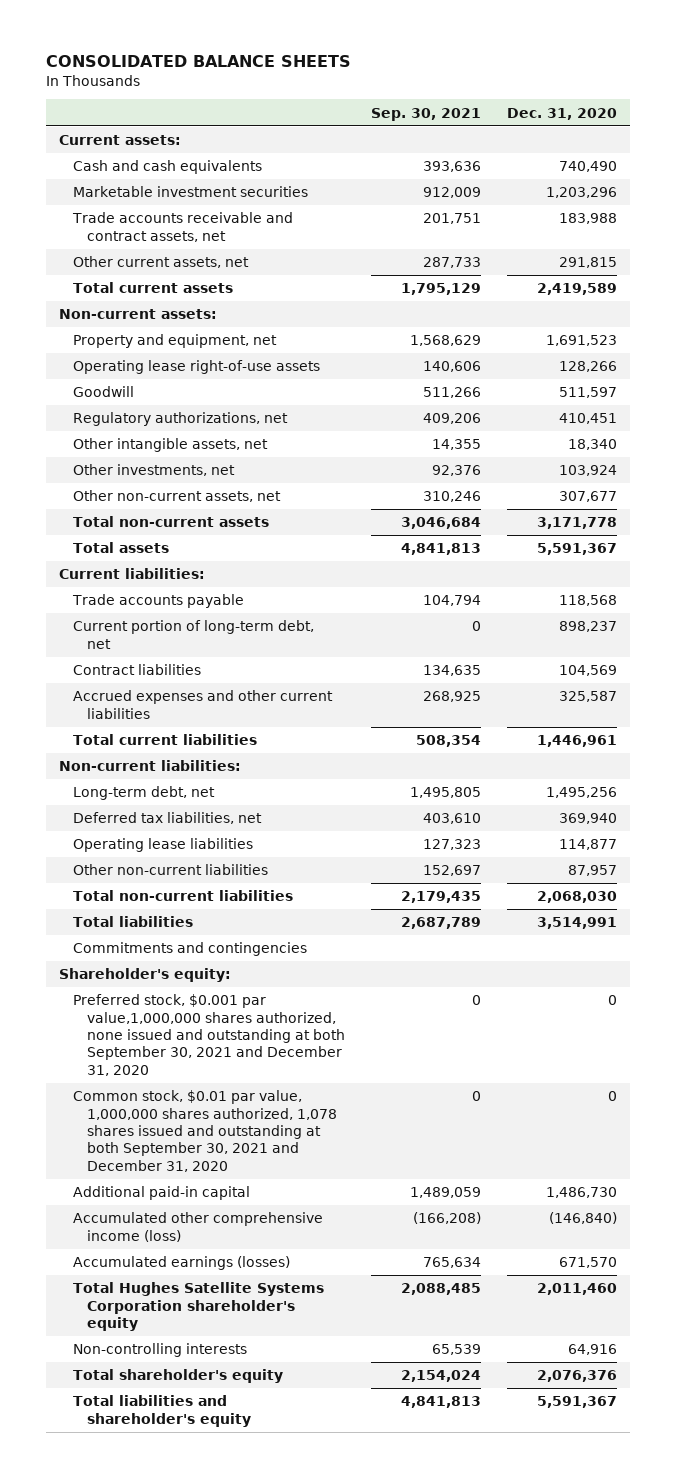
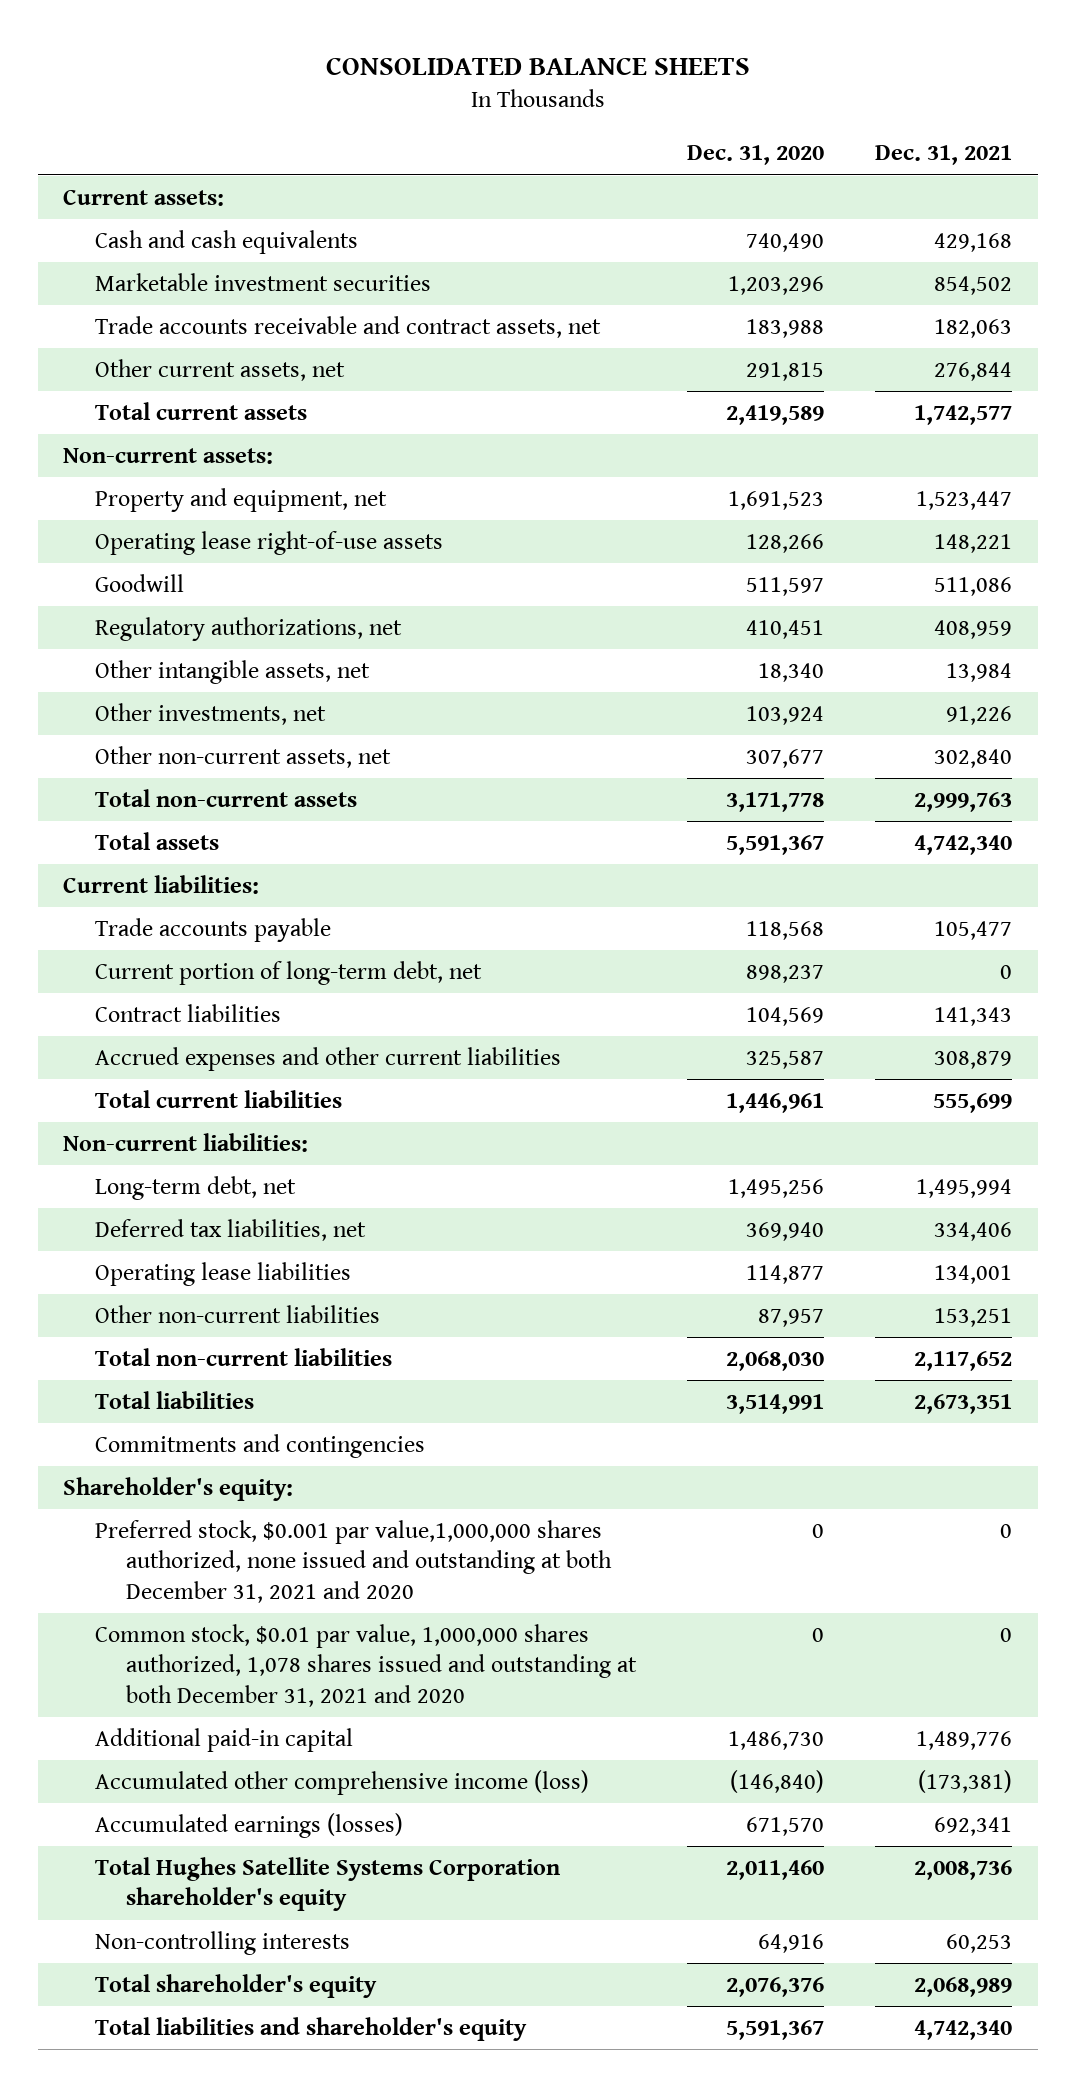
- | Sep. 30, 2021 | Dec. 31, 2020
+ | Dec. 31, 2020 | Dec. 31, 2021
- Preferred stock, $0.001 par value,1,000,000 shares authorized, none issued and outstanding at both September 30, 2021 and December 31, 2020 | 0 | 0
- Common stock, $0.01 par value, 1,000,000 shares authorized, 1,078 shares issued and outstanding at both September 30, 2021 and December 31, 2020 | 0 | 0
+ Preferred stock, $0.001 par value,1,000,000 shares authorized, none issued and outstanding at both December 31, 2021 and 2020 | 0 | 0
+ Common stock, $0.01 par value, 1,000,000 shares authorized, 1,078 shares issued and outstanding at both December 31, 2021 and 2020 | 0 | 0

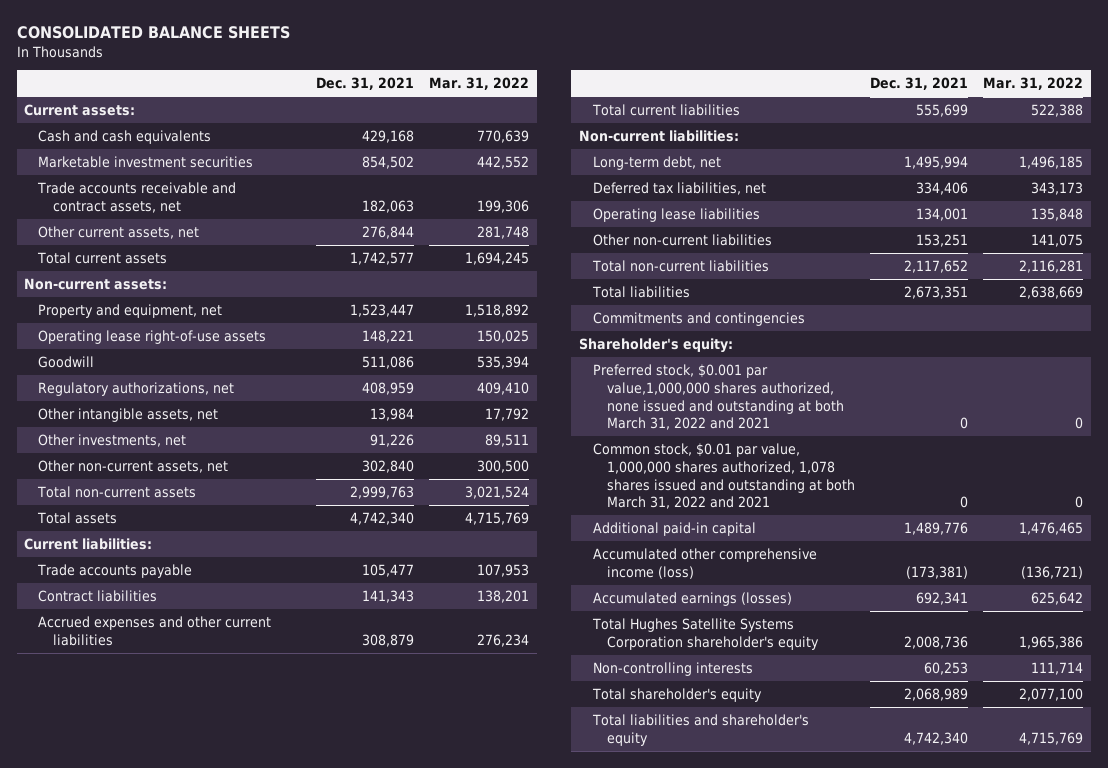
- | Dec. 31, 2020 | Dec. 31, 2021
+ | Dec. 31, 2021 | Mar. 31, 2022
- Current portion of long-term debt, net | 898,237 | 0
- Preferred stock, $0.001 par value,1,000,000 shares authorized, none issued and outstanding at both December 31, 2021 and 2020 | 0 | 0
- Common stock, $0.01 par value, 1,000,000 shares authorized, 1,078 shares issued and outstanding at both December 31, 2021 and 2020 | 0 | 0
+ Preferred stock, $0.001 par value,1,000,000 shares authorized, none issued and outstanding at both March 31, 2022 and 2021 | 0 | 0
+ Common stock, $0.01 par value, 1,000,000 shares authorized, 1,078 shares issued and outstanding at both March 31, 2022 and 2021 | 0 | 0

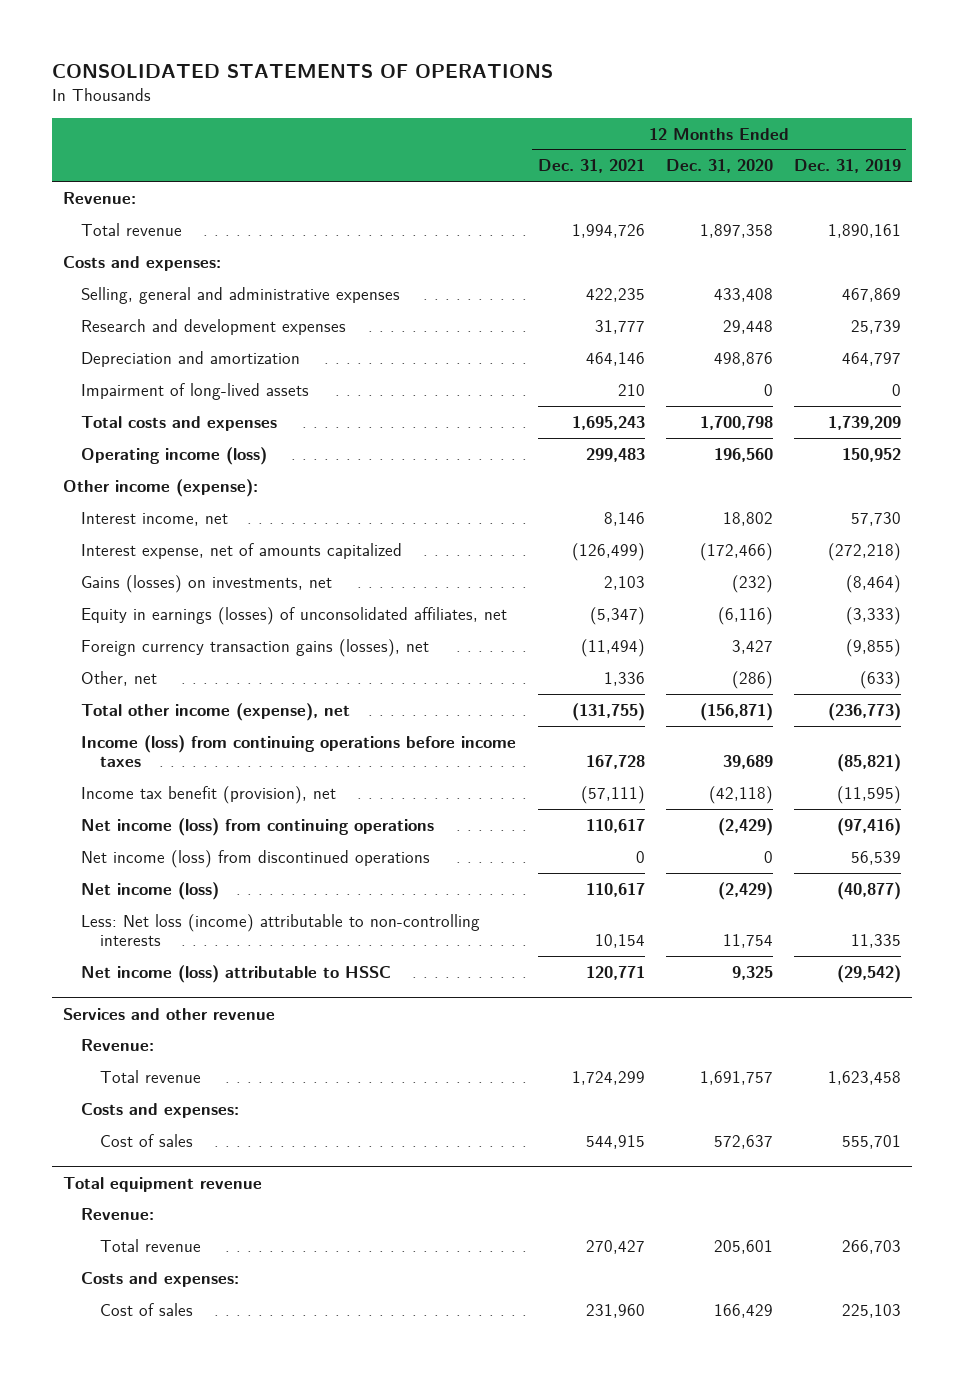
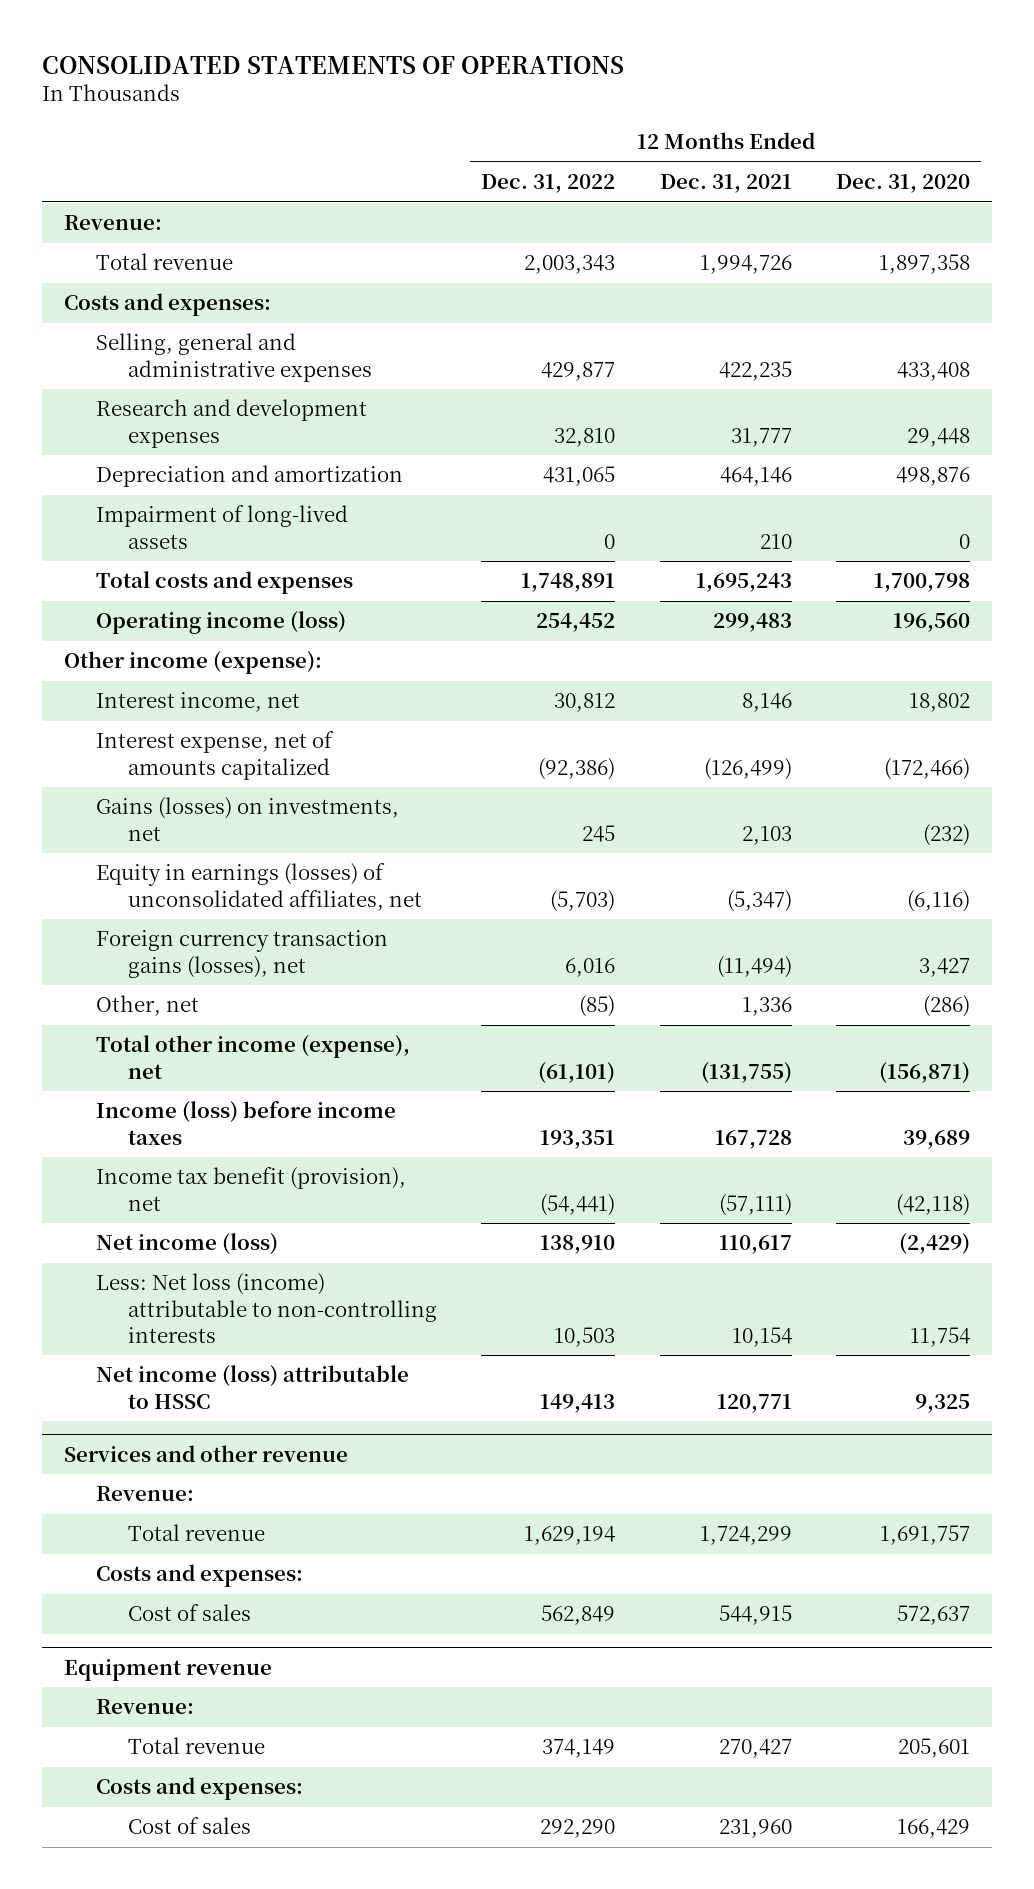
- | 12 Months Ended Dec. 31, 2021 | 12 Months Ended Dec. 31, 2020 | 12 Months Ended Dec. 31, 2019
+ | 12 Months Ended Dec. 31, 2022 | 12 Months Ended Dec. 31, 2021 | 12 Months Ended Dec. 31, 2020
- Income (loss) from continuing operations before income taxes | 167,728 | 39,689 | (85,821)
+ Income (loss) before income taxes | 193,351 | 167,728 | 39,689
- Net income (loss) from continuing operations | 110,617 | (2,429) | (97,416)
- Net income (loss) from discontinued operations | 0 | 0 | 56,539
- Total equipment revenue
+ Equipment revenue

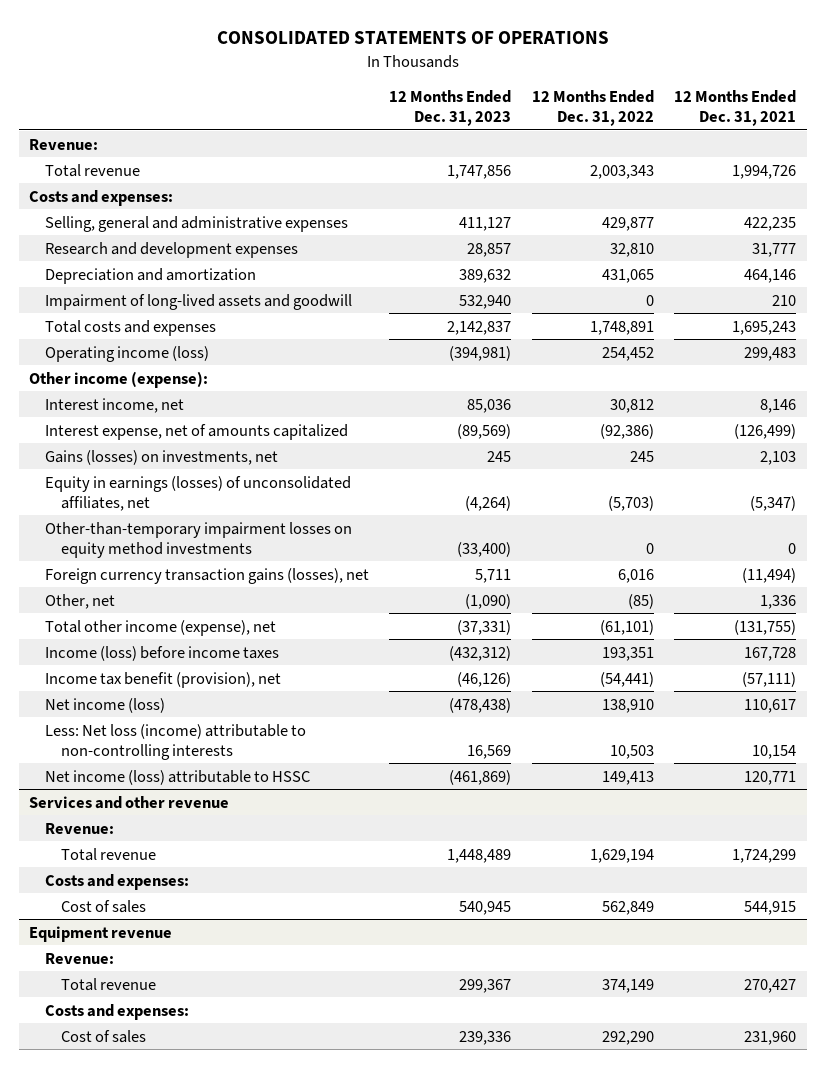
- | 12 Months Ended Dec. 31, 2022 | 12 Months Ended Dec. 31, 2021 | 12 Months Ended Dec. 31, 2020
+ | 12 Months Ended Dec. 31, 2023 | 12 Months Ended Dec. 31, 2022 | 12 Months Ended Dec. 31, 2021
- Impairment of long-lived assets | 0 | 210 | 0
+ Impairment of long-lived assets and goodwill | 532,940 | 0 | 210
+ Other-than-temporary impairment losses on equity method investments | (33,400) | 0 | 0

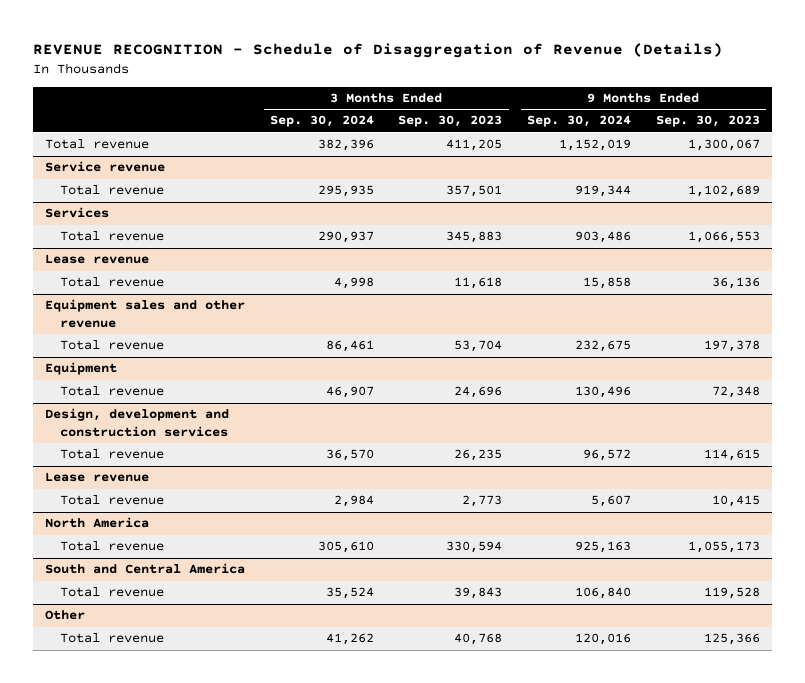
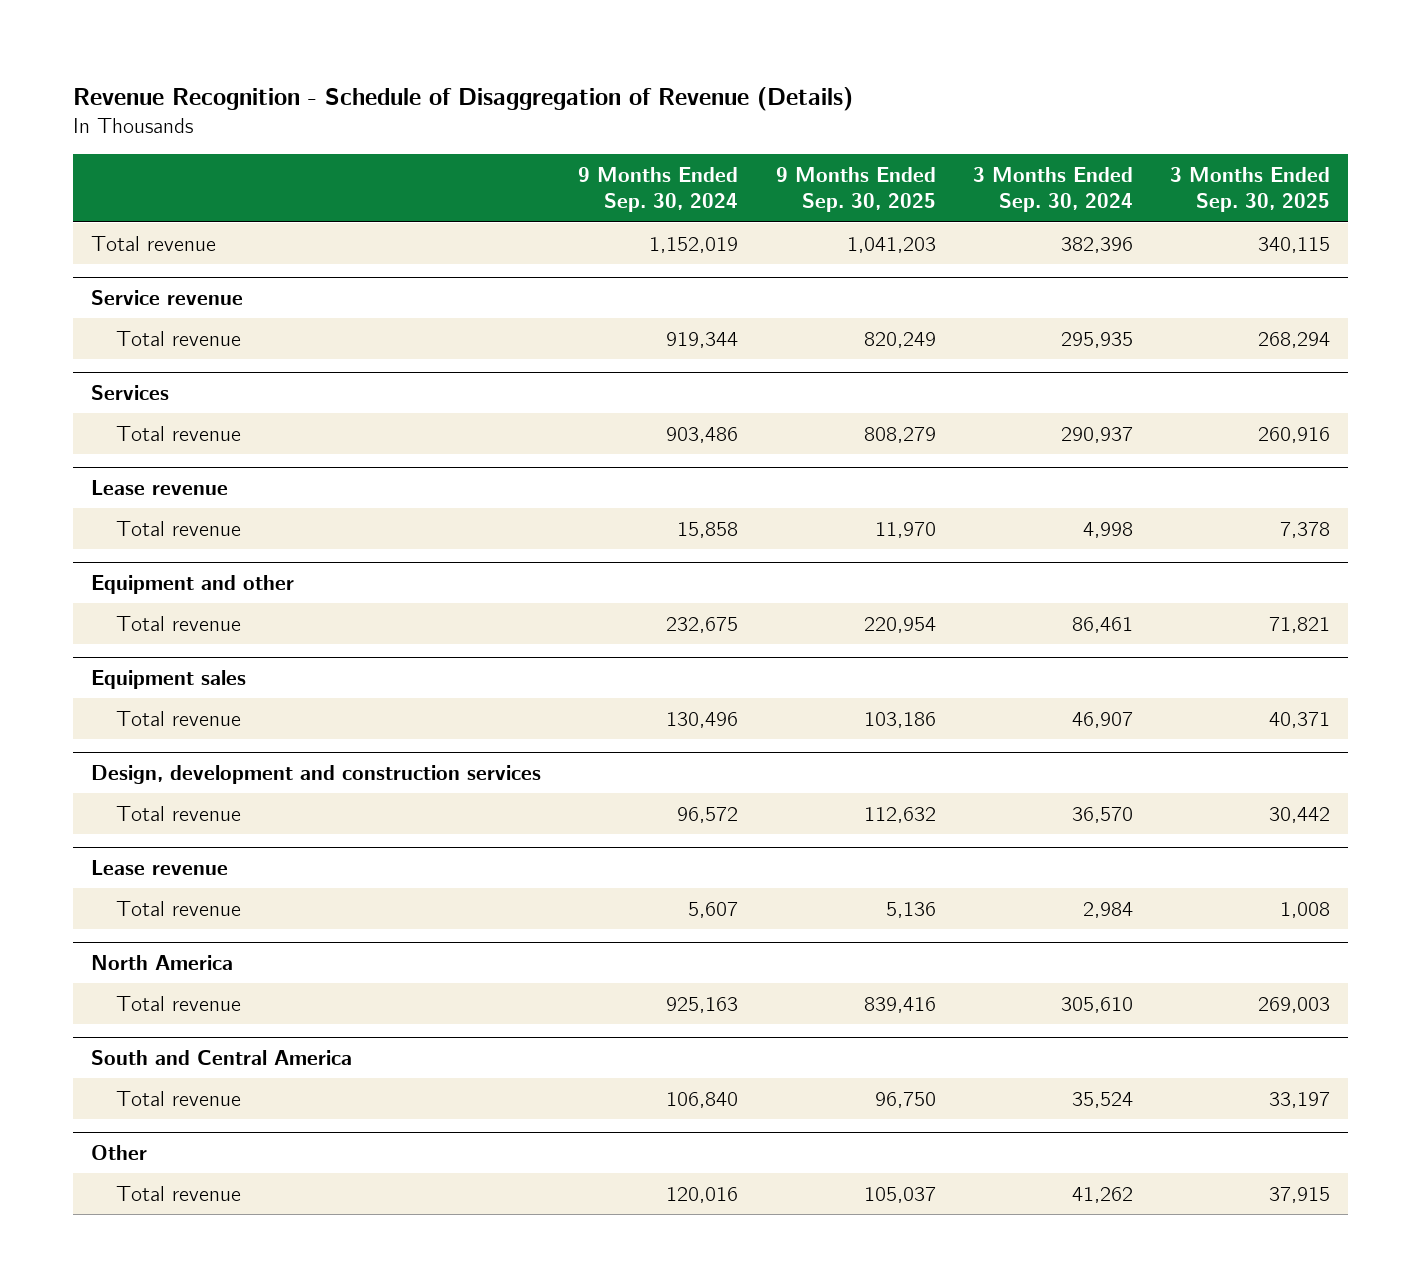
- REVENUE RECOGNITION - Schedule of Disaggregation of Revenue (Details)
+ Revenue Recognition - Schedule of Disaggregation of Revenue (Details)
- | 3 Months Ended Sep. 30, 2024 | 3 Months Ended Sep. 30, 2023 | 9 Months Ended Sep. 30, 2024 | 9 Months Ended Sep. 30, 2023
+ | 9 Months Ended Sep. 30, 2024 | 9 Months Ended Sep. 30, 2025 | 3 Months Ended Sep. 30, 2024 | 3 Months Ended Sep. 30, 2025
- Equipment sales and other revenue
+ Equipment and other
- Equipment
+ Equipment sales

